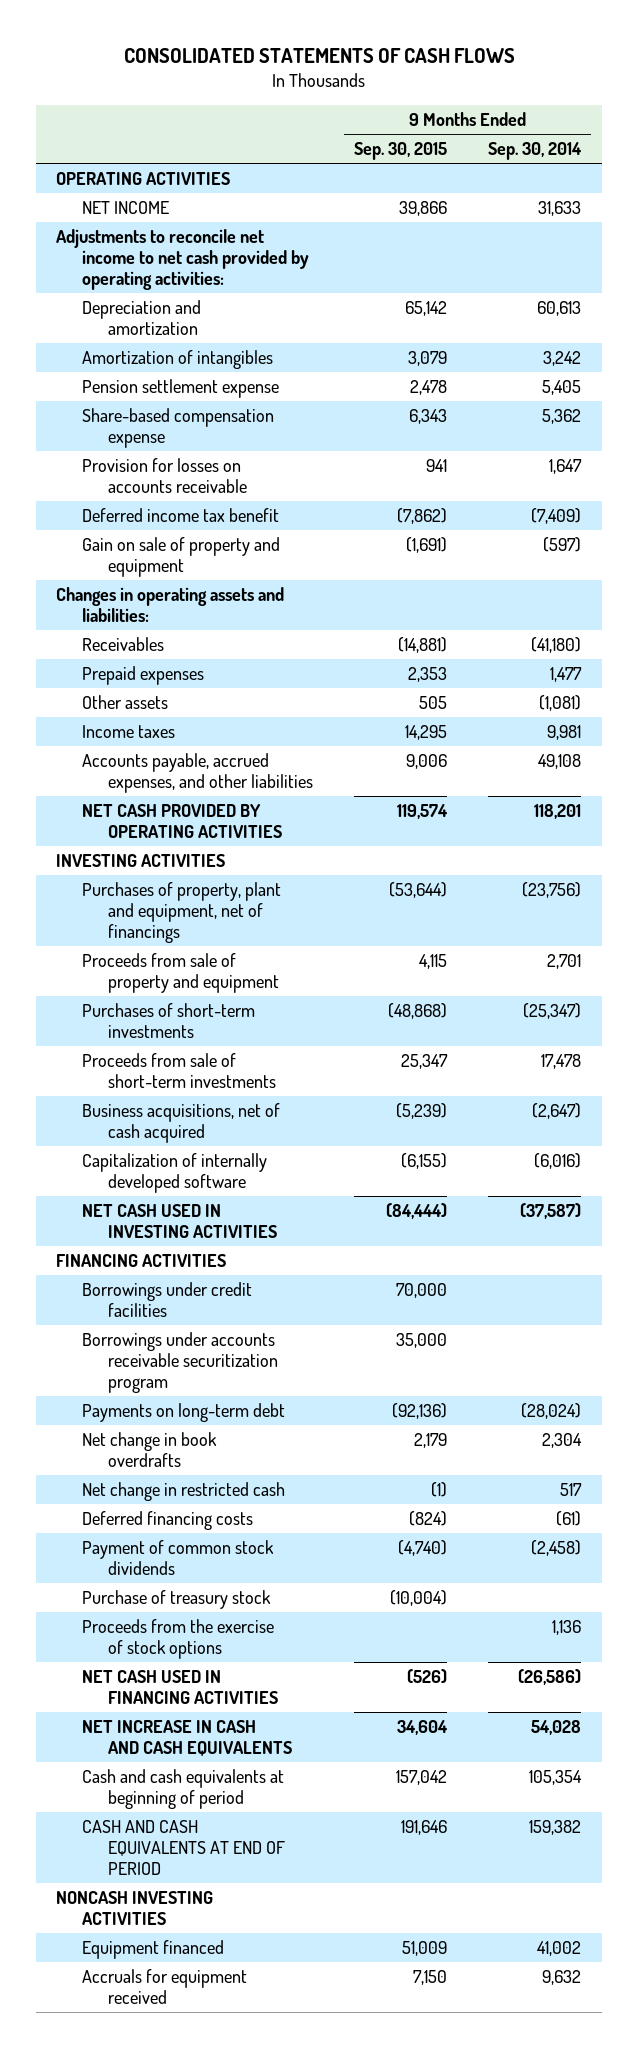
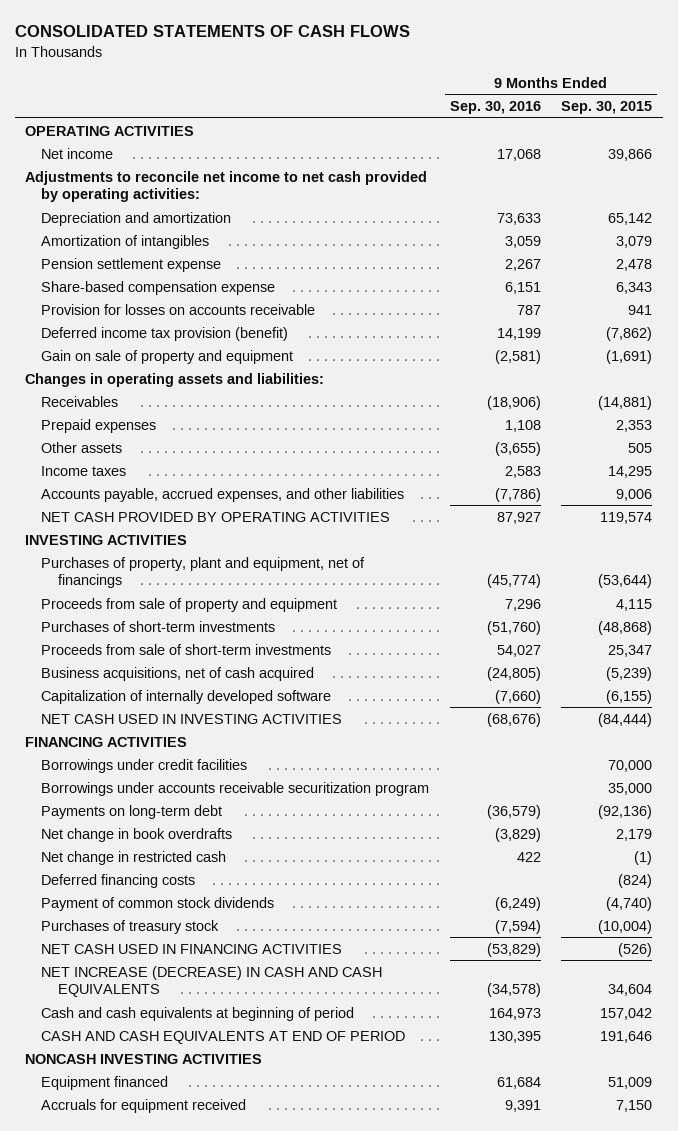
- | 9 Months Ended Sep. 30, 2015 | 9 Months Ended Sep. 30, 2014
+ | 9 Months Ended Sep. 30, 2016 | 9 Months Ended Sep. 30, 2015
- NET INCOME | 39,866 | 31,633
+ Net income | 17,068 | 39,866
- Deferred income tax benefit | (7,862) | (7,409)
+ Deferred income tax provision (benefit) | 14,199 | (7,862)
- Purchase of treasury stock | (10,004) |
- Proceeds from the exercise of stock options | | 1,136
+ Purchases of treasury stock | (7,594) | (10,004)
- NET INCREASE IN CASH AND CASH EQUIVALENTS | 34,604 | 54,028
+ NET INCREASE (DECREASE) IN CASH AND CASH EQUIVALENTS | (34,578) | 34,604

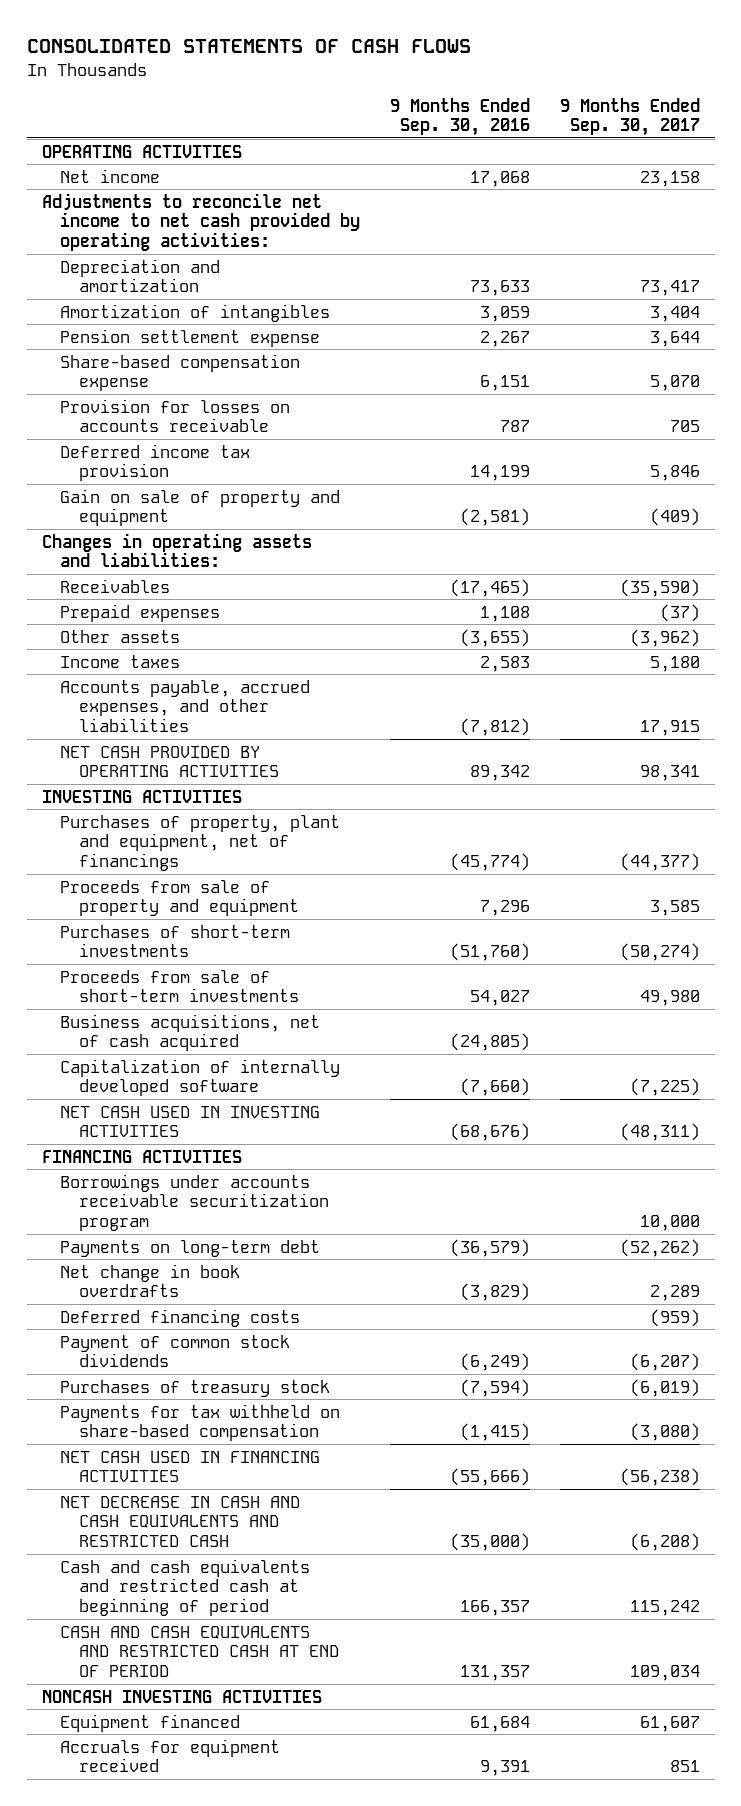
- | 9 Months Ended Sep. 30, 2016 | 9 Months Ended Sep. 30, 2015
+ | 9 Months Ended Sep. 30, 2016 | 9 Months Ended Sep. 30, 2017
- Deferred income tax provision (benefit) | 14,199 | (7,862)
+ Deferred income tax provision | 14,199 | 5,846
- Receivables | (18,906) | (14,881)
+ Receivables | (17,465) | (35,590)
- Accounts payable, accrued expenses, and other liabilities | (7,786) | 9,006
- NET CASH PROVIDED BY OPERATING ACTIVITIES | 87,927 | 119,574
+ Accounts payable, accrued expenses, and other liabilities | (7,812) | 17,915
+ NET CASH PROVIDED BY OPERATING ACTIVITIES | 89,342 | 98,341
- Borrowings under credit facilities | | 70,000
- Net change in restricted cash | 422 | (1)
- NET CASH USED IN FINANCING ACTIVITIES | (53,829) | (526)
- NET INCREASE (DECREASE) IN CASH AND CASH EQUIVALENTS | (34,578) | 34,604
- Cash and cash equivalents at beginning of period | 164,973 | 157,042
- CASH AND CASH EQUIVALENTS AT END OF PERIOD | 130,395 | 191,646
+ Payments for tax withheld on share-based compensation | (1,415) | (3,080)
+ NET CASH USED IN FINANCING ACTIVITIES | (55,666) | (56,238)
+ NET DECREASE IN CASH AND CASH EQUIVALENTS AND RESTRICTED CASH | (35,000) | (6,208)
+ Cash and cash equivalents and restricted cash at beginning of period | 166,357 | 115,242
+ CASH AND CASH EQUIVALENTS AND RESTRICTED CASH AT END OF PERIOD | 131,357 | 109,034

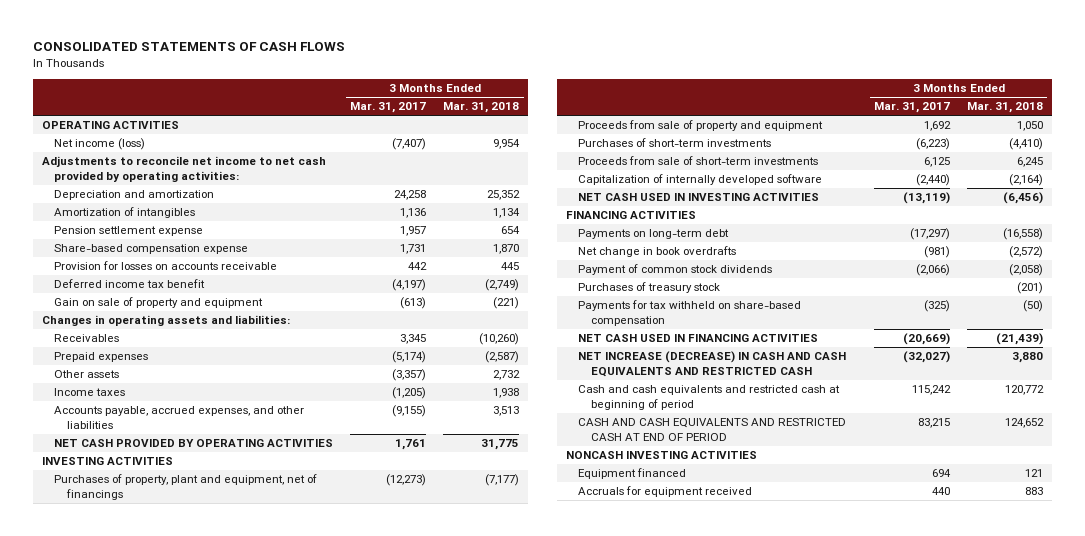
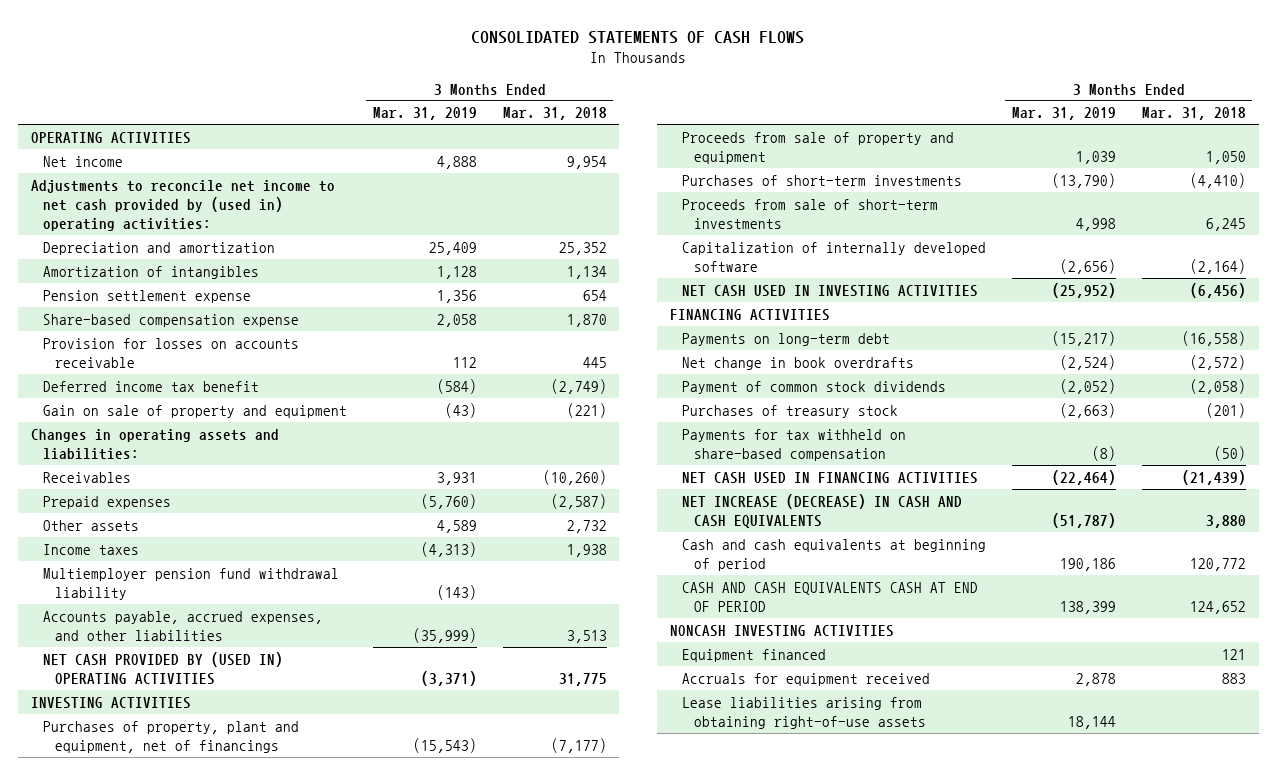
- | 3 Months Ended Mar. 31, 2017 | 3 Months Ended Mar. 31, 2018
+ | 3 Months Ended Mar. 31, 2019 | 3 Months Ended Mar. 31, 2018
- Net income (loss) | (7,407) | 9,954
- Adjustments to reconcile net income to net cash provided by operating activities:
+ Net income | 4,888 | 9,954
+ Adjustments to reconcile net income to net cash provided by (used in) operating activities:
+ Multiemployer pension fund withdrawal liability | (143) |
- NET CASH PROVIDED BY OPERATING ACTIVITIES | 1,761 | 31,775
+ NET CASH PROVIDED BY (USED IN) OPERATING ACTIVITIES | (3,371) | 31,775
- NET INCREASE (DECREASE) IN CASH AND CASH EQUIVALENTS AND RESTRICTED CASH | (32,027) | 3,880
- Cash and cash equivalents and restricted cash at beginning of period | 115,242 | 120,772
- CASH AND CASH EQUIVALENTS AND RESTRICTED CASH AT END OF PERIOD | 83,215 | 124,652
+ NET INCREASE (DECREASE) IN CASH AND CASH EQUIVALENTS | (51,787) | 3,880
+ Cash and cash equivalents at beginning of period | 190,186 | 120,772
+ CASH AND CASH EQUIVALENTS CASH AT END OF PERIOD | 138,399 | 124,652
+ Lease liabilities arising from obtaining right-of-use assets | 18,144 |

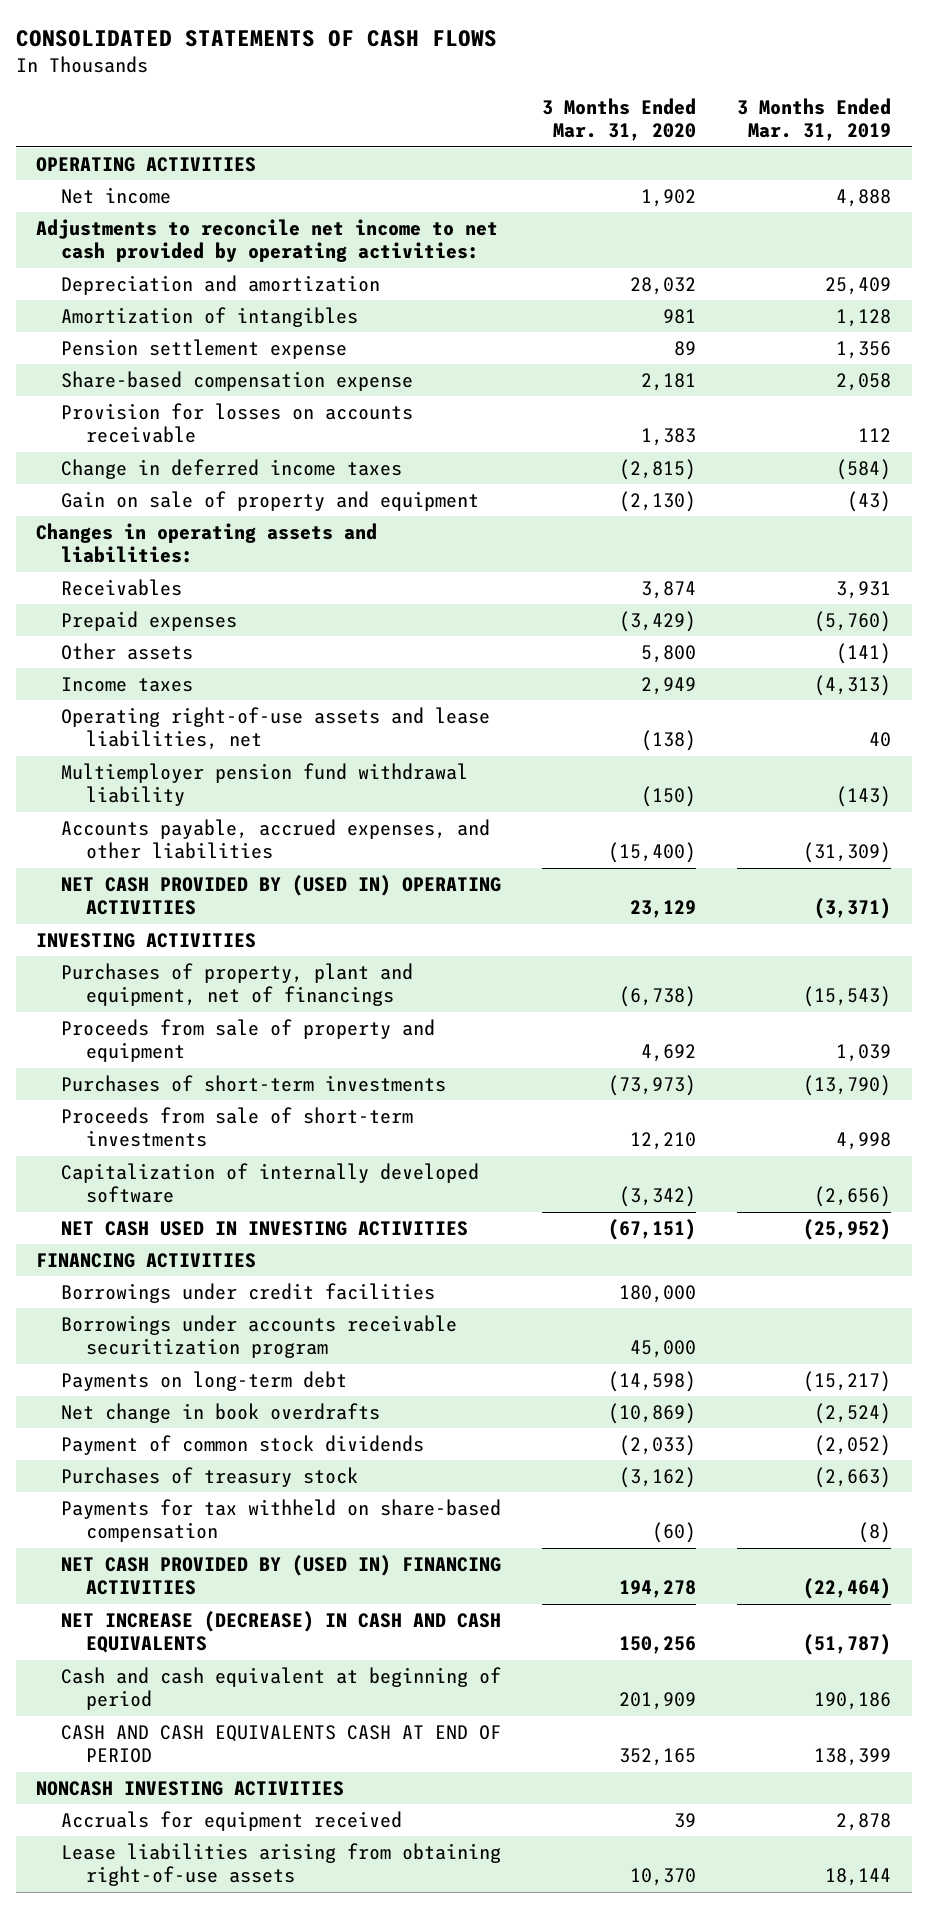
- | 3 Months Ended Mar. 31, 2019 | 3 Months Ended Mar. 31, 2018
+ | 3 Months Ended Mar. 31, 2020 | 3 Months Ended Mar. 31, 2019
- Adjustments to reconcile net income to net cash provided by (used in) operating activities:
+ Adjustments to reconcile net income to net cash provided by operating activities:
- Deferred income tax benefit | (584) | (2,749)
+ Change in deferred income taxes | (2,815) | (584)
- Other assets | 4,589 | 2,732
+ Other assets | 5,800 | (141)
+ Operating right-of-use assets and lease liabilities, net | (138) | 40
- Accounts payable, accrued expenses, and other liabilities | (35,999) | 3,513
+ Accounts payable, accrued expenses, and other liabilities | (15,400) | (31,309)
+ Borrowings under credit facilities | 180,000 |
+ Borrowings under accounts receivable securitization program | 45,000 |
- NET CASH USED IN FINANCING ACTIVITIES | (22,464) | (21,439)
+ NET CASH PROVIDED BY (USED IN) FINANCING ACTIVITIES | 194,278 | (22,464)
- Cash and cash equivalents at beginning of period | 190,186 | 120,772
+ Cash and cash equivalent at beginning of period | 201,909 | 190,186
- Equipment financed | | 121

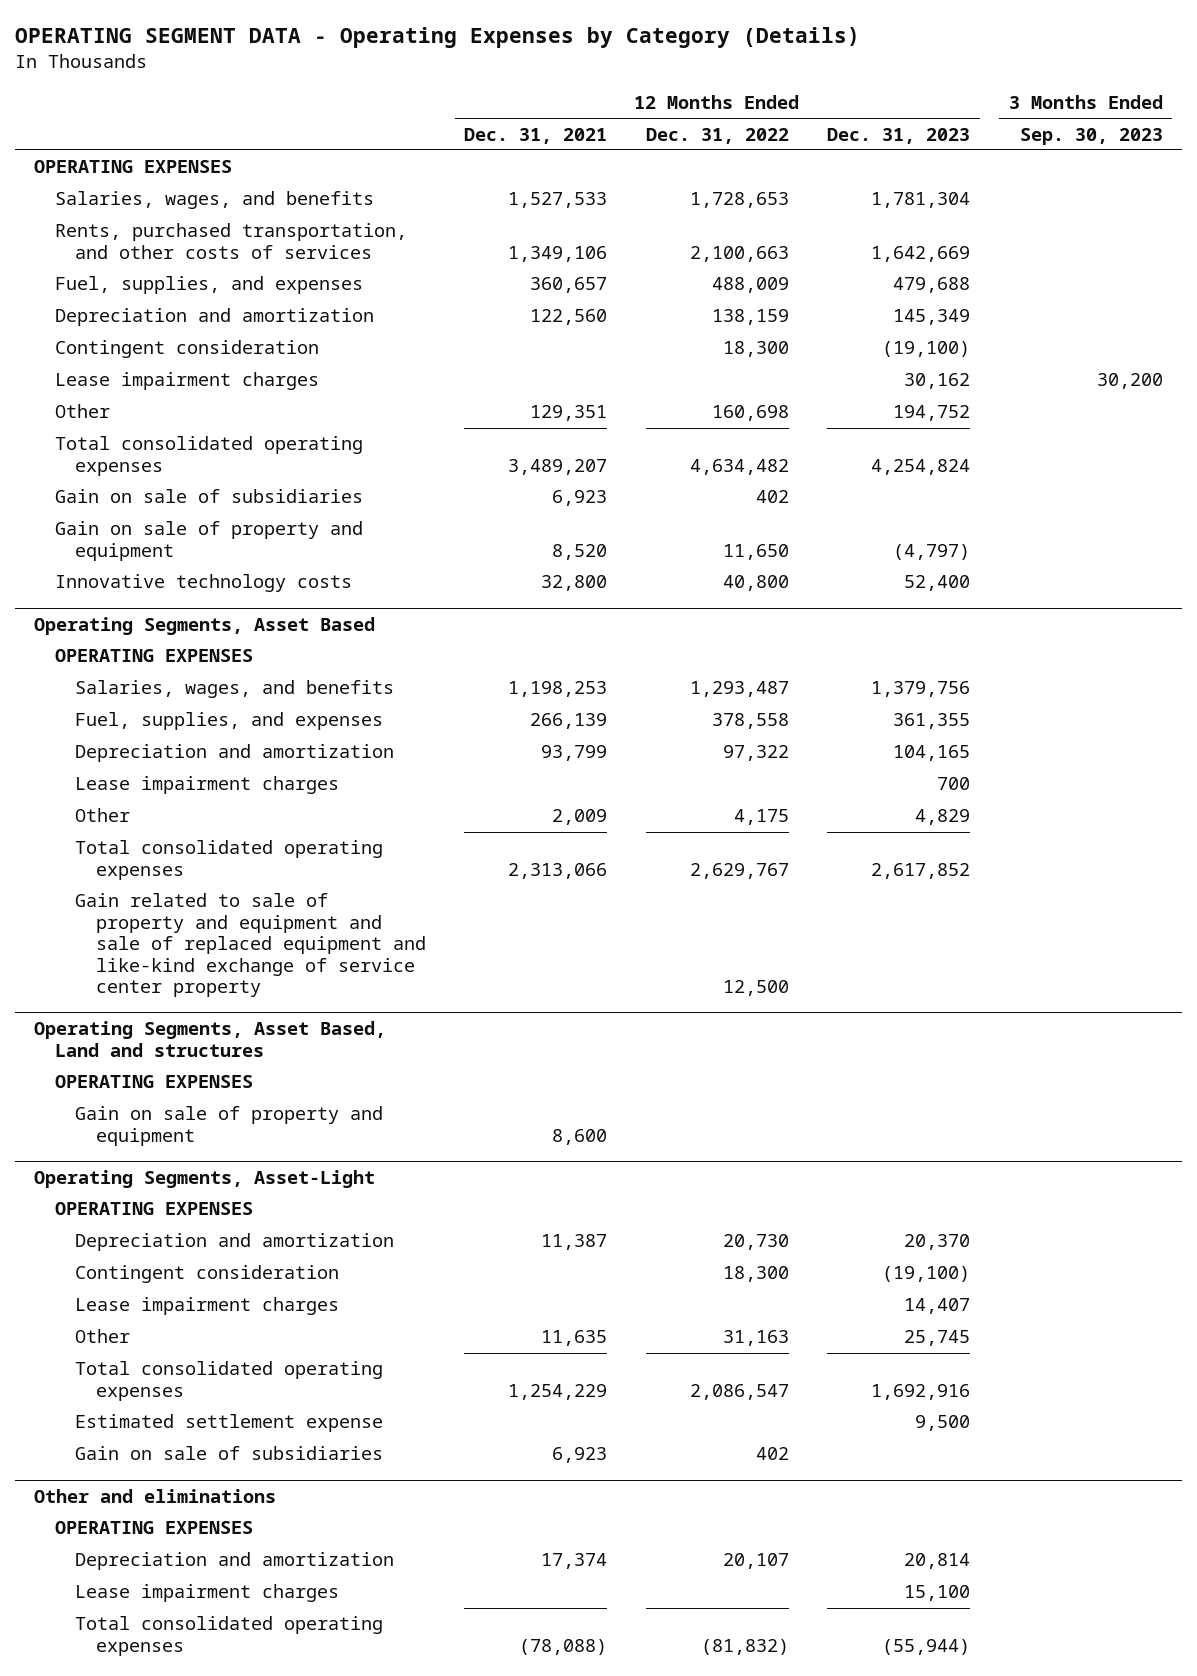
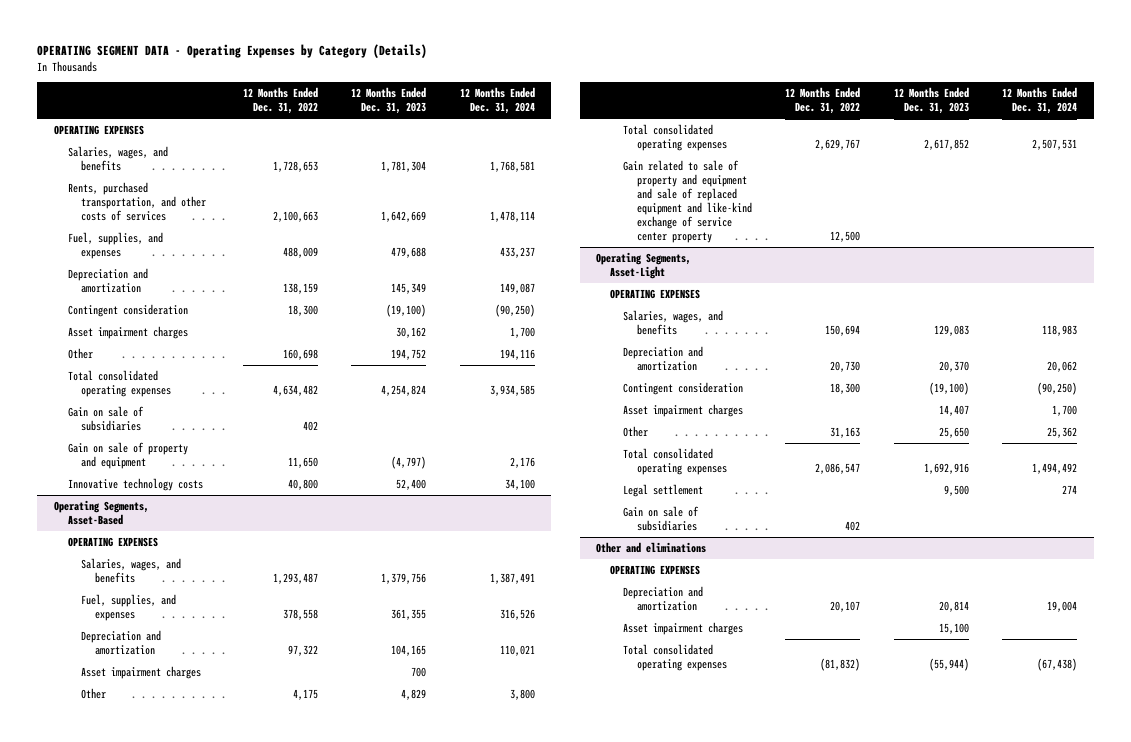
- | 12 Months Ended Dec. 31, 2021 | 12 Months Ended Dec. 31, 2022 | 12 Months Ended Dec. 31, 2023 | 3 Months Ended Sep. 30, 2023
+ | 12 Months Ended Dec. 31, 2022 | 12 Months Ended Dec. 31, 2023 | 12 Months Ended Dec. 31, 2024
- Lease impairment charges | | | 30,162 | 30,200
+ Asset impairment charges | | 30,162 | 1,700
- Operating Segments, Asset Based
+ Operating Segments, Asset-Based
- Lease impairment charges | | | 700 |
+ Asset impairment charges | | 700 |
- Operating Segments, Asset Based, Land and structures
- OPERATING EXPENSES
- Gain on sale of property and equipment | 8,600 | | |
@ Operating Segments, Asset-Light
+ Salaries, wages, and benefits | 150,694 | 129,083 | 118,983
- Lease impairment charges | | | 14,407 |
- Other | 11,635 | 31,163 | 25,745 |
+ Asset impairment charges | | 14,407 | 1,700
+ Other | 31,163 | 25,650 | 25,362
- Estimated settlement expense | | | 9,500 |
+ Legal settlement | | 9,500 | 274
@ Other and eliminations
- Lease impairment charges | | | 15,100 |
+ Asset impairment charges | | 15,100 |

